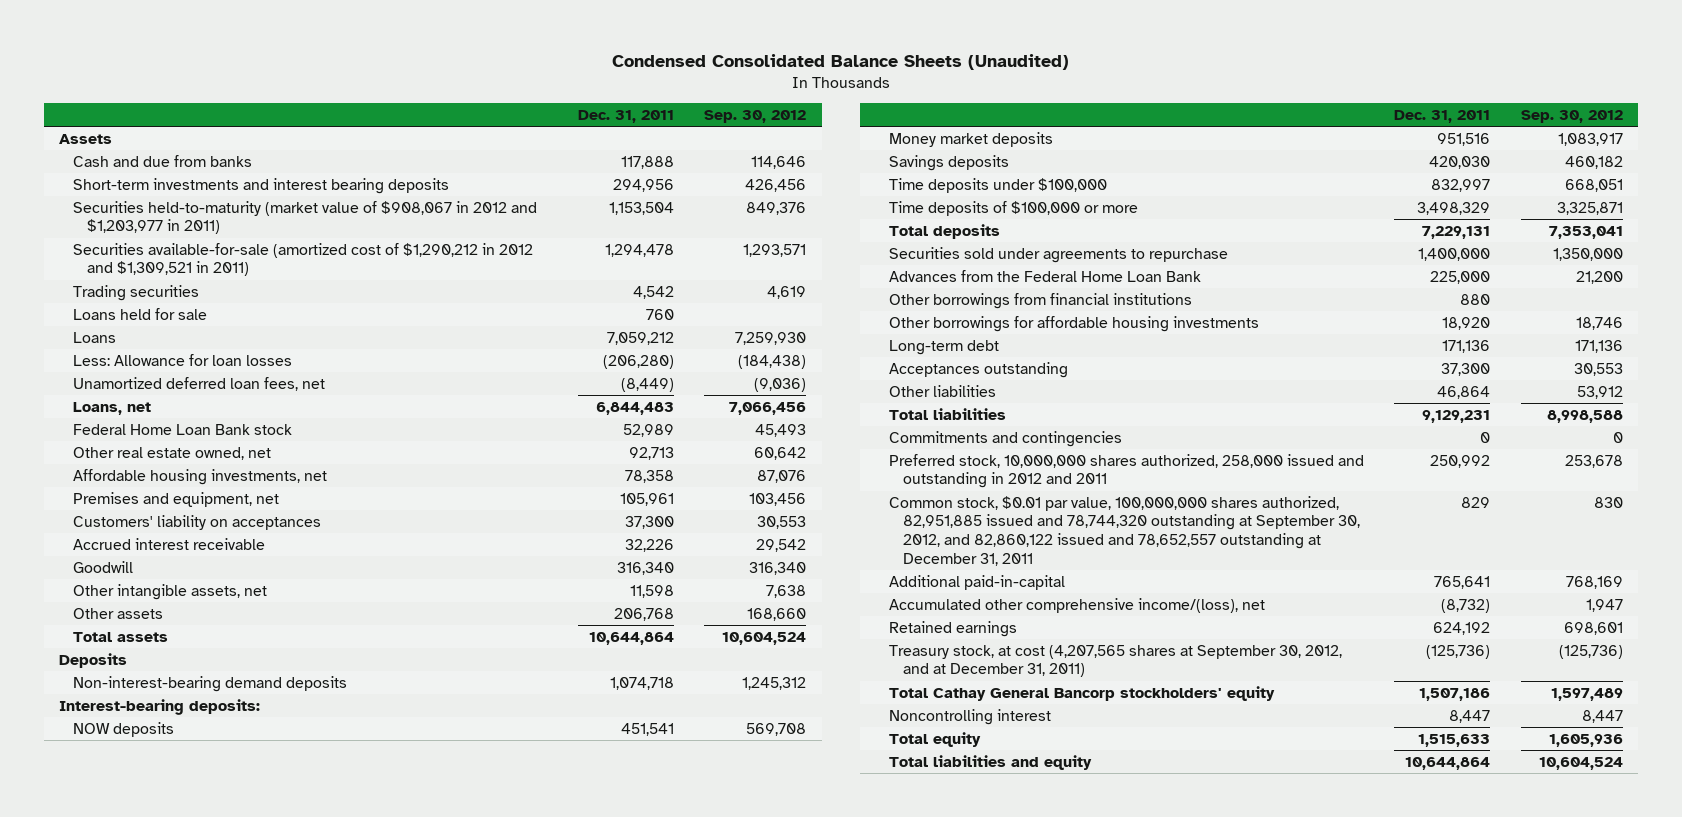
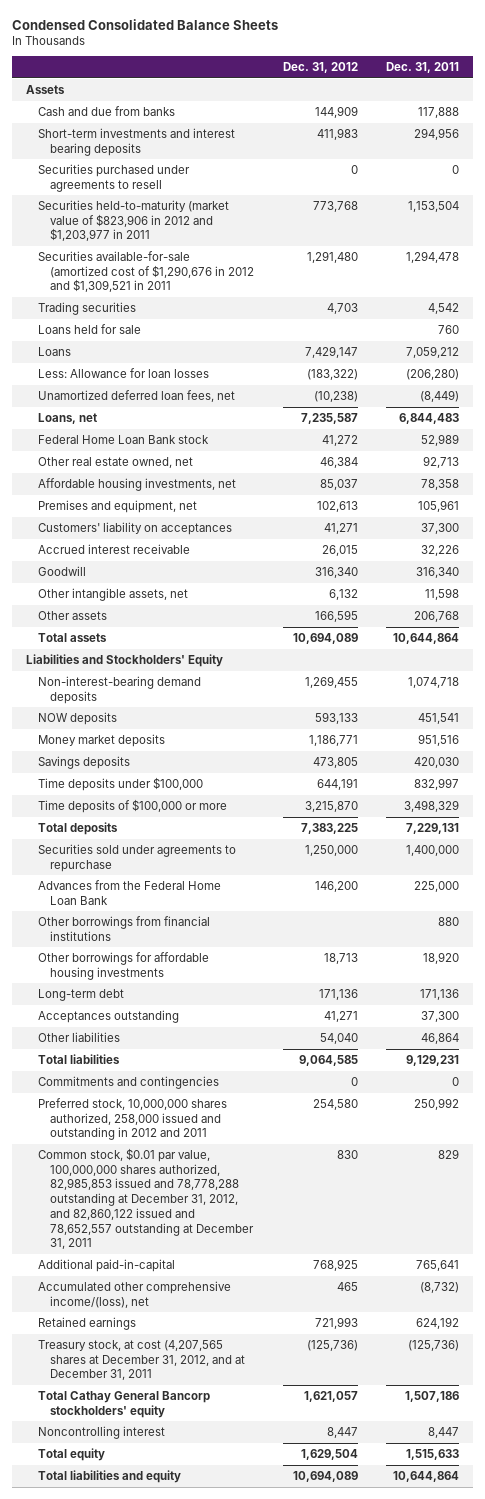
- Condensed Consolidated Balance Sheets (Unaudited)
+ Condensed Consolidated Balance Sheets
- | Dec. 31, 2011 | Sep. 30, 2012
+ | Dec. 31, 2012 | Dec. 31, 2011
- Securities held-to-maturity (market value of $908,067 in 2012 and $1,203,977 in 2011) | 1,153,504 | 849,376
- Securities available-for-sale (amortized cost of $1,290,212 in 2012 and $1,309,521 in 2011) | 1,294,478 | 1,293,571
+ Securities purchased under agreements to resell | 0 | 0
+ Securities held-to-maturity (market value of $823,906 in 2012 and $1,203,977 in 2011 | 773,768 | 1,153,504
+ Securities available-for-sale (amortized cost of $1,290,676 in 2012 and $1,309,521 in 2011 | 1,291,480 | 1,294,478
- Deposits
+ Liabilities and Stockholders' Equity
- Interest-bearing deposits:
- Common stock, $0.01 par value, 100,000,000 shares authorized, 82,951,885 issued and 78,744,320 outstanding at September 30, 2012, and 82,860,122 issued and 78,652,557 outstanding at December 31, 2011 | 829 | 830
+ Common stock, $0.01 par value, 100,000,000 shares authorized, 82,985,853 issued and 78,778,288 outstanding at December 31, 2012, and 82,860,122 issued and 78,652,557 outstanding at December 31, 2011 | 830 | 829
- Treasury stock, at cost (4,207,565 shares at September 30, 2012, and at December 31, 2011) | (125,736) | (125,736)
+ Treasury stock, at cost (4,207,565 shares at December 31, 2012, and at December 31, 2011 | (125,736) | (125,736)

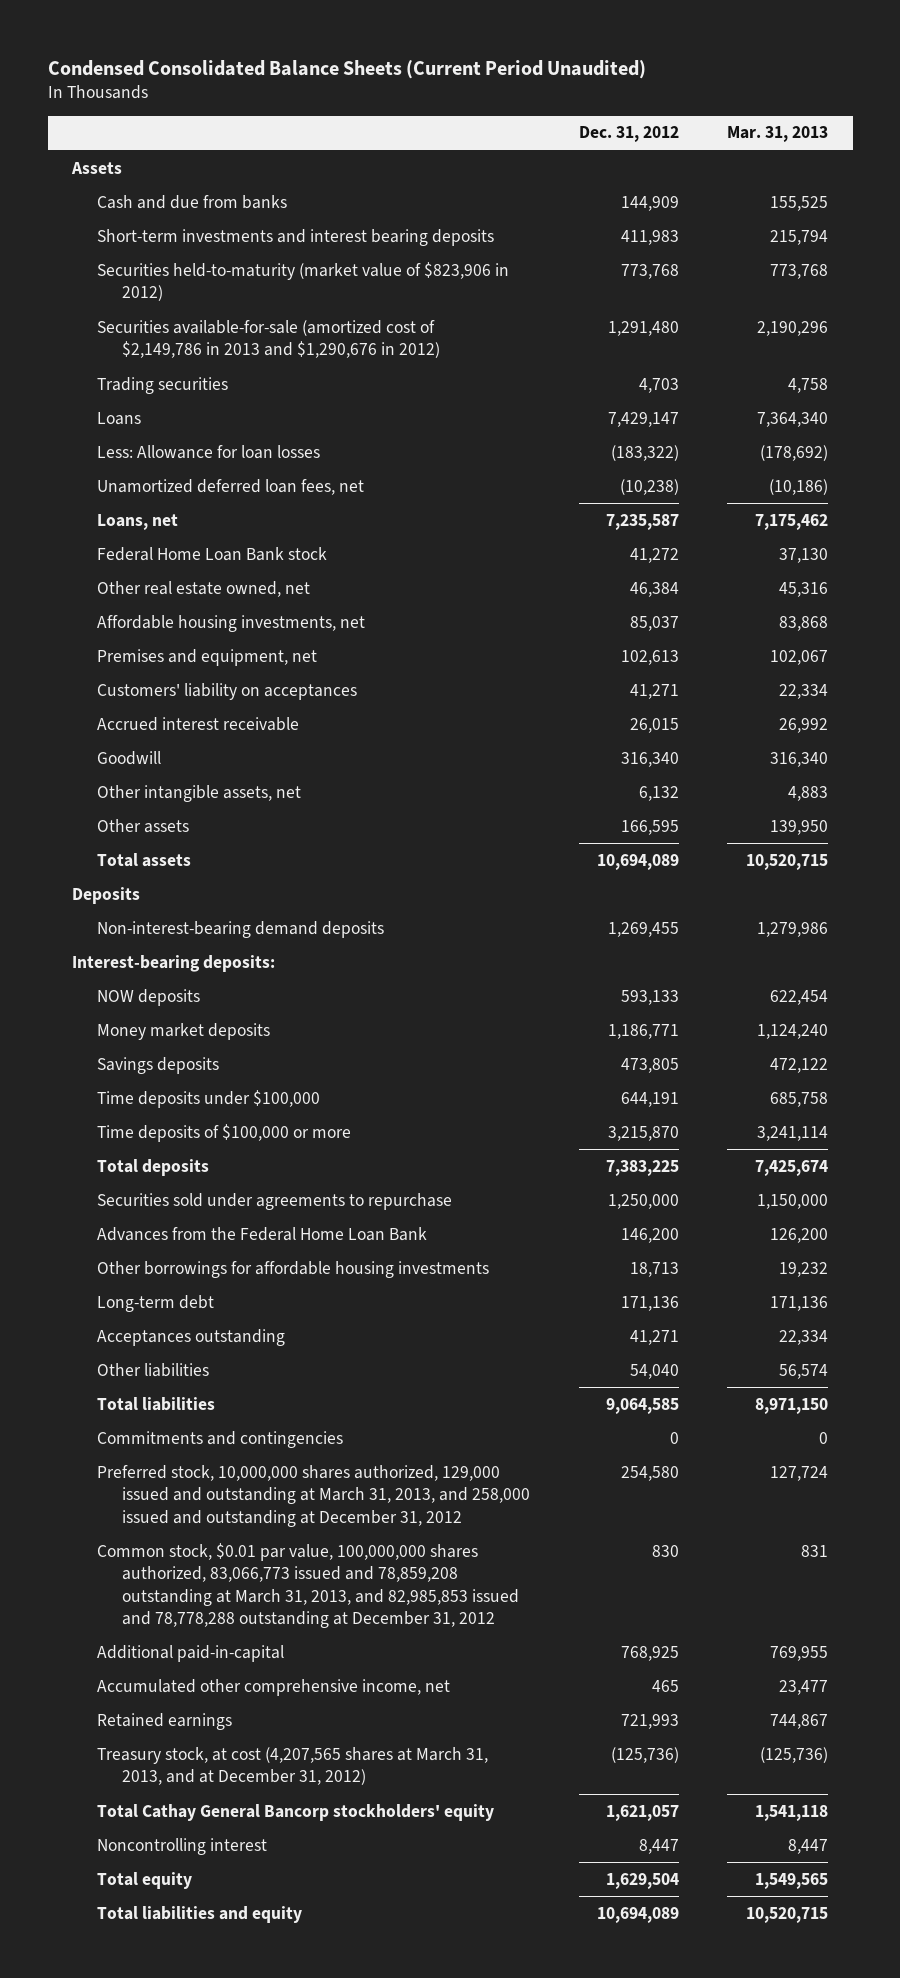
- Condensed Consolidated Balance Sheets
+ Condensed Consolidated Balance Sheets (Current Period Unaudited)
- | Dec. 31, 2012 | Dec. 31, 2011
+ | Dec. 31, 2012 | Mar. 31, 2013
- Securities purchased under agreements to resell | 0 | 0
- Securities held-to-maturity (market value of $823,906 in 2012 and $1,203,977 in 2011 | 773,768 | 1,153,504
- Securities available-for-sale (amortized cost of $1,290,676 in 2012 and $1,309,521 in 2011 | 1,291,480 | 1,294,478
+ Securities held-to-maturity (market value of $823,906 in 2012) | 773,768 | 773,768
+ Securities available-for-sale (amortized cost of $2,149,786 in 2013 and $1,290,676 in 2012) | 1,291,480 | 2,190,296
- Loans held for sale | | 760
- Liabilities and Stockholders' Equity
+ Deposits
+ Interest-bearing deposits:
- Other borrowings from financial institutions | | 880
- Preferred stock, 10,000,000 shares authorized, 258,000 issued and outstanding in 2012 and 2011 | 254,580 | 250,992
- Common stock, $0.01 par value, 100,000,000 shares authorized, 82,985,853 issued and 78,778,288 outstanding at December 31, 2012, and 82,860,122 issued and 78,652,557 outstanding at December 31, 2011 | 830 | 829
+ Preferred stock, 10,000,000 shares authorized, 129,000 issued and outstanding at March 31, 2013, and 258,000 issued and outstanding at December 31, 2012 | 254,580 | 127,724
+ Common stock, $0.01 par value, 100,000,000 shares authorized, 83,066,773 issued and 78,859,208 outstanding at March 31, 2013, and 82,985,853 issued and 78,778,288 outstanding at December 31, 2012 | 830 | 831
- Accumulated other comprehensive income/(loss), net | 465 | (8,732)
+ Accumulated other comprehensive income, net | 465 | 23,477
- Treasury stock, at cost (4,207,565 shares at December 31, 2012, and at December 31, 2011 | (125,736) | (125,736)
+ Treasury stock, at cost (4,207,565 shares at March 31, 2013, and at December 31, 2012) | (125,736) | (125,736)

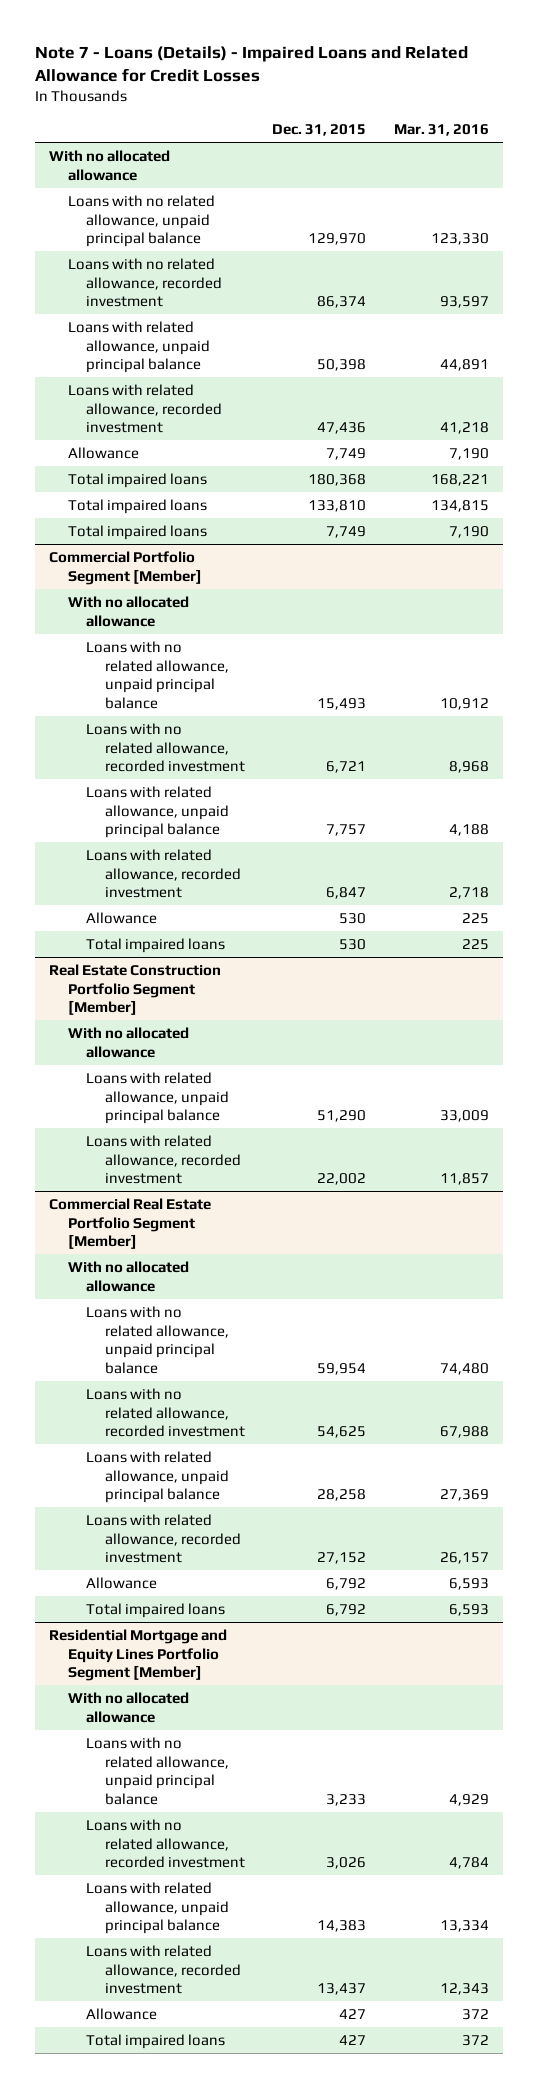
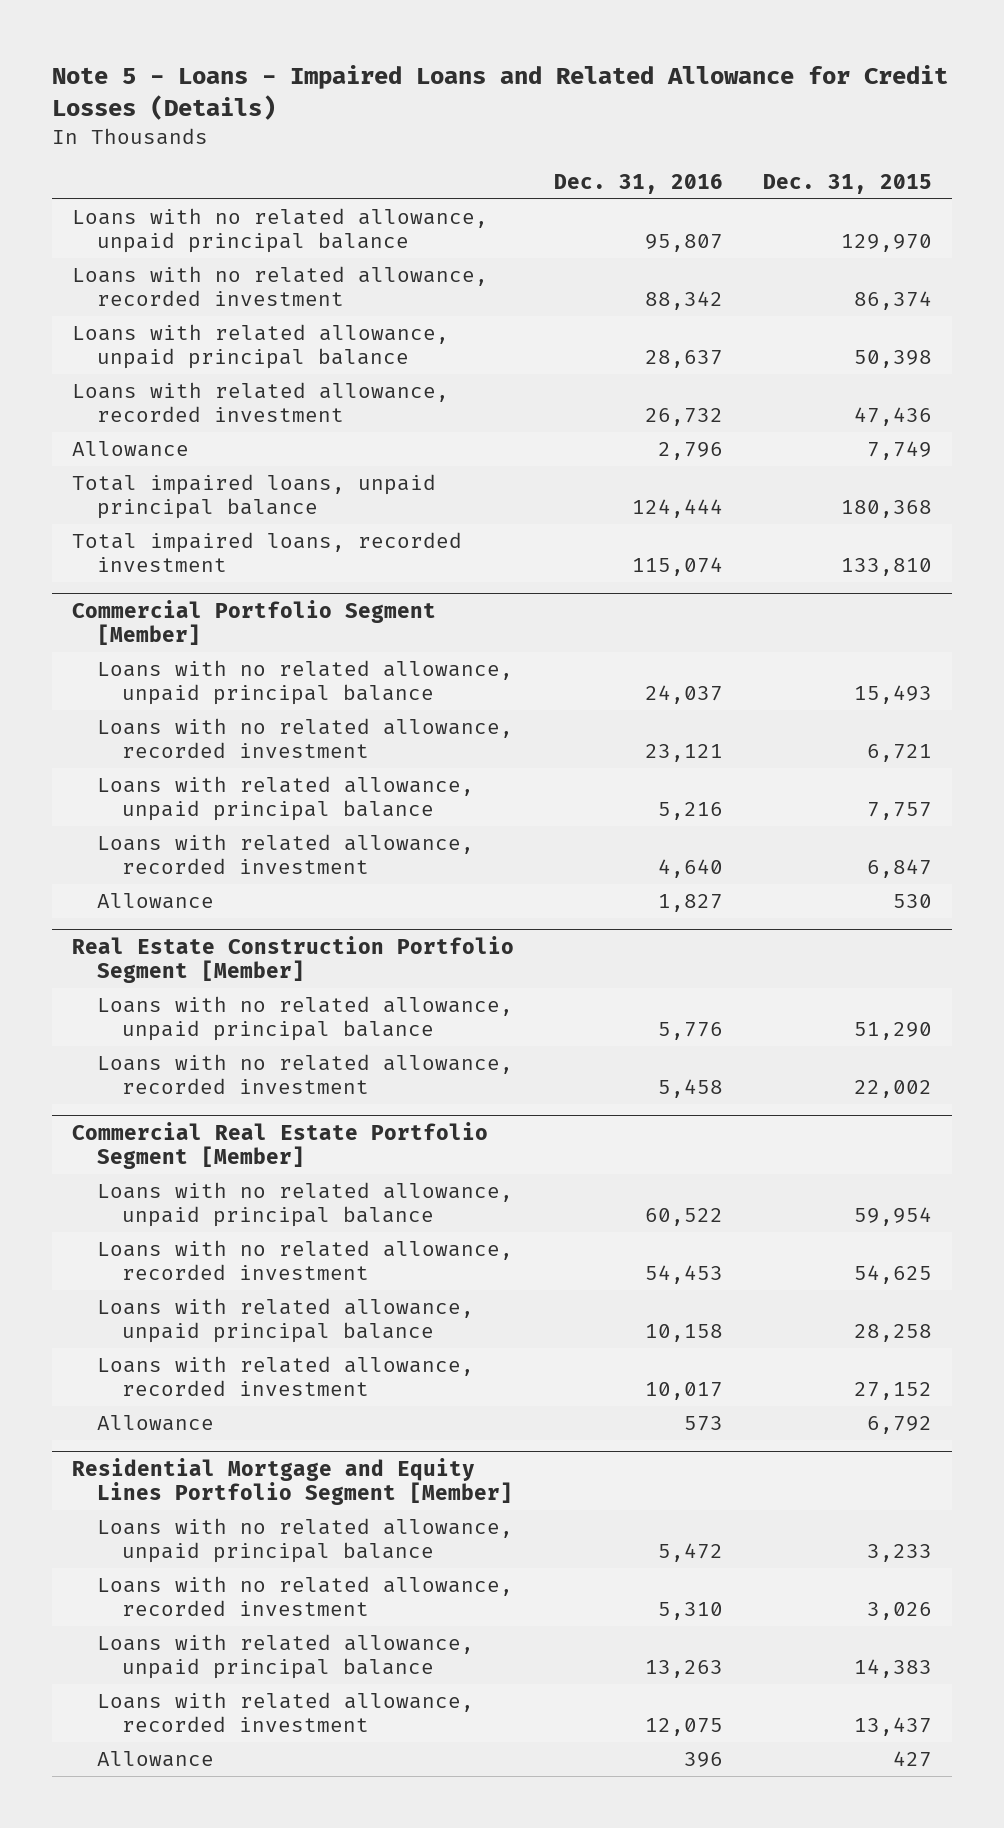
- Note 7 - Loans (Details) - Impaired Loans and Related Allowance for Credit Losses
+ Note 5 - Loans - Impaired Loans and Related Allowance for Credit Losses (Details)
- | Dec. 31, 2015 | Mar. 31, 2016
+ | Dec. 31, 2016 | Dec. 31, 2015
- With no allocated allowance
- Total impaired loans | 180,368 | 168,221
- Total impaired loans | 133,810 | 134,815
- Total impaired loans | 7,749 | 7,190
+ Total impaired loans, unpaid principal balance | 124,444 | 180,368
+ Total impaired loans, recorded investment | 115,074 | 133,810
@ Commercial Portfolio Segment [Member]
- With no allocated allowance
- Total impaired loans | 530 | 225
@ Real Estate Construction Portfolio Segment [Member]
- With no allocated allowance
- Loans with related allowance, unpaid principal balance | 51,290 | 33,009
- Loans with related allowance, recorded investment | 22,002 | 11,857
+ Loans with no related allowance, unpaid principal balance | 5,776 | 51,290
+ Loans with no related allowance, recorded investment | 5,458 | 22,002
@ Commercial Real Estate Portfolio Segment [Member]
- With no allocated allowance
- Total impaired loans | 6,792 | 6,593
@ Residential Mortgage and Equity Lines Portfolio Segment [Member]
- With no allocated allowance
- Total impaired loans | 427 | 372

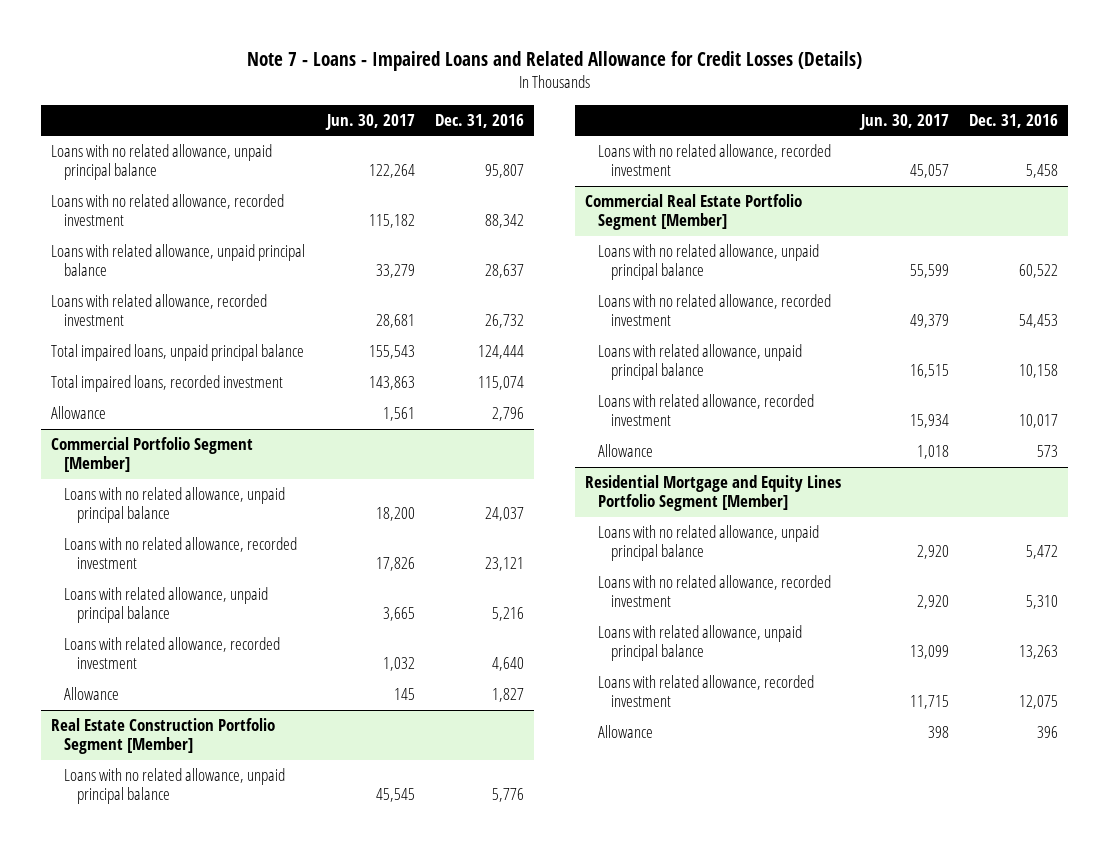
- Note 5 - Loans - Impaired Loans and Related Allowance for Credit Losses (Details)
+ Note 7 - Loans - Impaired Loans and Related Allowance for Credit Losses (Details)
- | Dec. 31, 2016 | Dec. 31, 2015
+ | Jun. 30, 2017 | Dec. 31, 2016
moved down: Allowance | 1,561 | 2,796

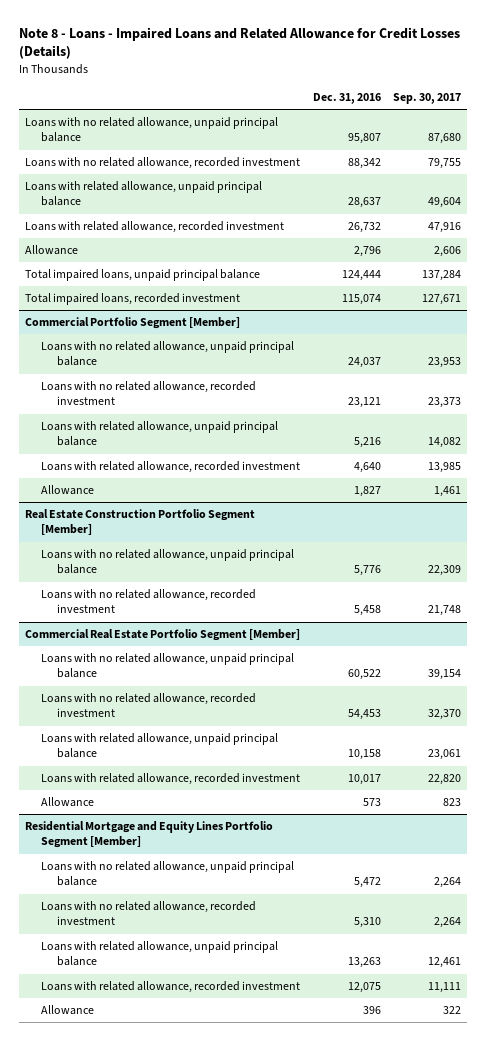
- Note 7 - Loans - Impaired Loans and Related Allowance for Credit Losses (Details)
+ Note 8 - Loans - Impaired Loans and Related Allowance for Credit Losses (Details)
- | Jun. 30, 2017 | Dec. 31, 2016
+ | Dec. 31, 2016 | Sep. 30, 2017
moved up: Allowance | 2,796 | 2,606

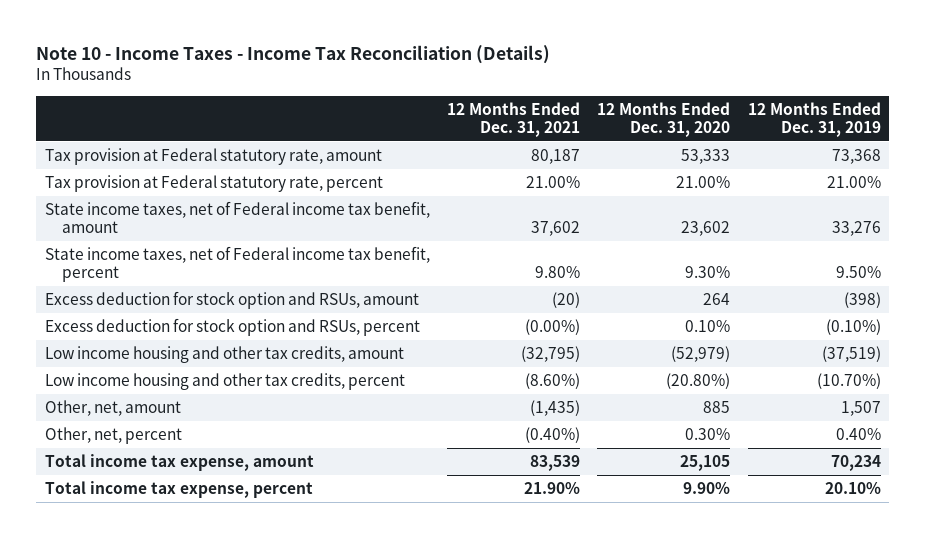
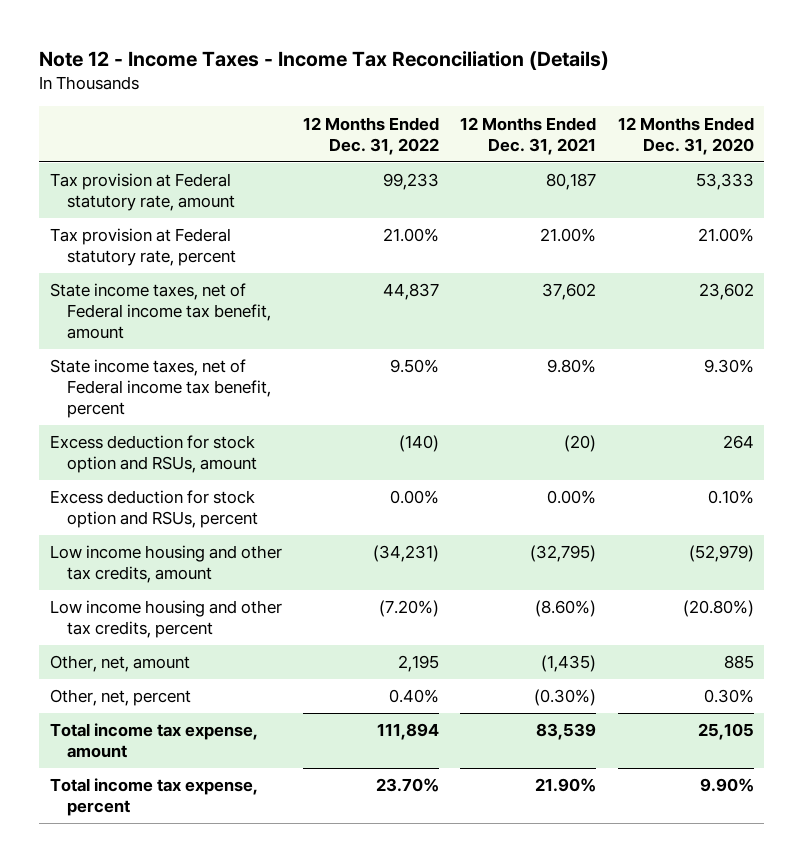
- Note 10 - Income Taxes - Income Tax Reconciliation (Details)
+ Note 12 - Income Taxes - Income Tax Reconciliation (Details)
- | 12 Months Ended Dec. 31, 2021 | 12 Months Ended Dec. 31, 2020 | 12 Months Ended Dec. 31, 2019
+ | 12 Months Ended Dec. 31, 2022 | 12 Months Ended Dec. 31, 2021 | 12 Months Ended Dec. 31, 2020
- Excess deduction for stock option and RSUs, percent | (0.00%) | 0.10% | (0.10%)
+ Excess deduction for stock option and RSUs, percent | 0.00% | 0.00% | 0.10%
- Other, net, percent | (0.40%) | 0.30% | 0.40%
+ Other, net, percent | 0.40% | (0.30%) | 0.30%

